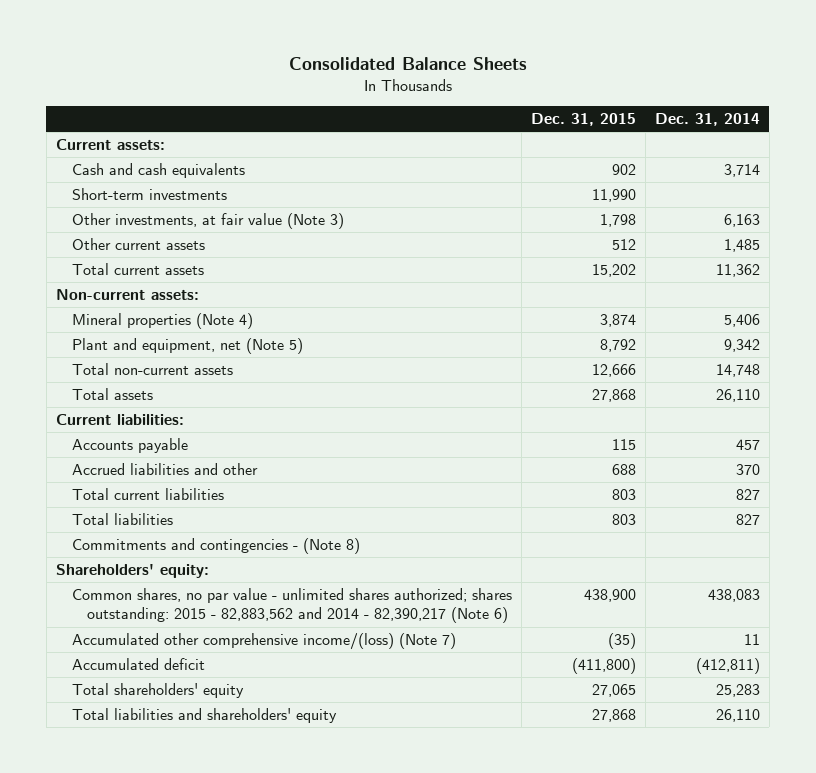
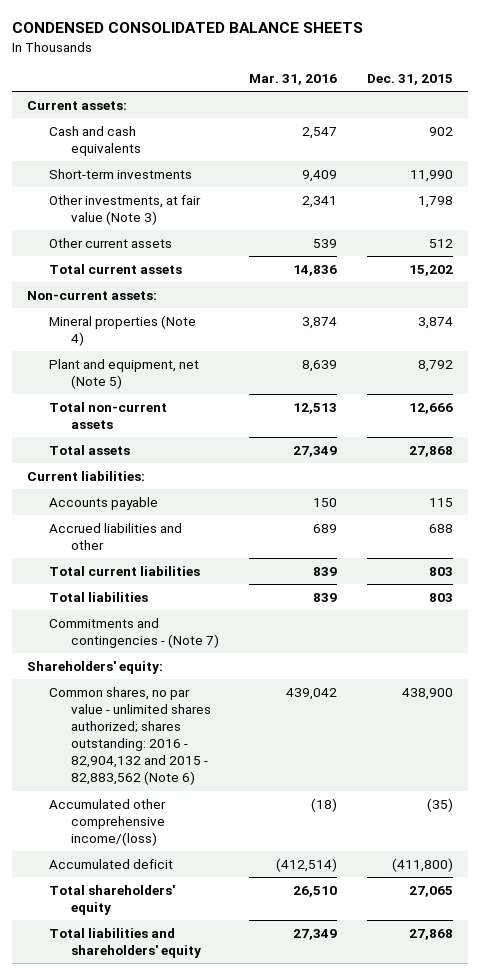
- Consolidated Balance Sheets
+ CONDENSED CONSOLIDATED BALANCE SHEETS
- | Dec. 31, 2015 | Dec. 31, 2014
+ | Mar. 31, 2016 | Dec. 31, 2015
- Commitments and contingencies - (Note 8)
+ Commitments and contingencies - (Note 7)
- Common shares, no par value - unlimited shares authorized; shares outstanding: 2015 - 82,883,562 and 2014 - 82,390,217 (Note 6) | 438,900 | 438,083
- Accumulated other comprehensive income/(loss) (Note 7) | (35) | 11
+ Common shares, no par value - unlimited shares authorized; shares outstanding: 2016 - 82,904,132 and 2015 - 82,883,562 (Note 6) | 439,042 | 438,900
+ Accumulated other comprehensive income/(loss) | (18) | (35)

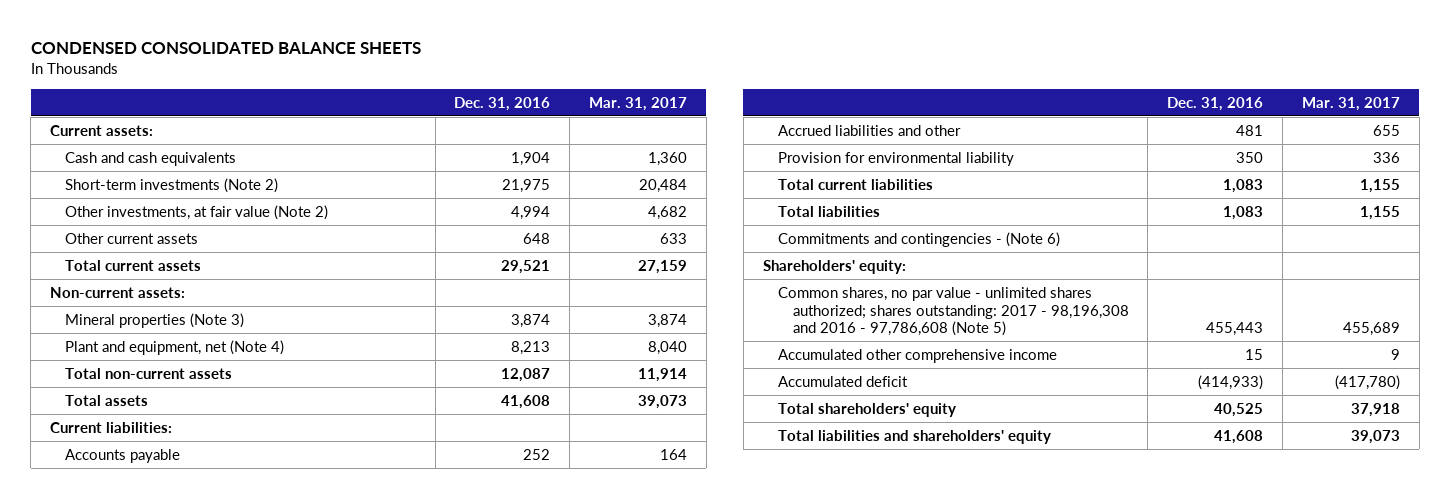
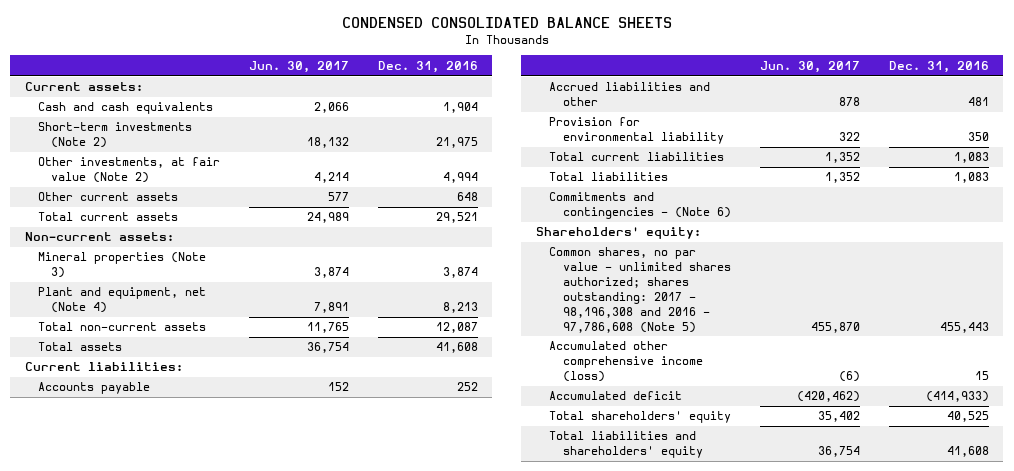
- | Dec. 31, 2016 | Mar. 31, 2017
+ | Jun. 30, 2017 | Dec. 31, 2016
- Accumulated other comprehensive income | 15 | 9
+ Accumulated other comprehensive income (loss) | (6) | 15

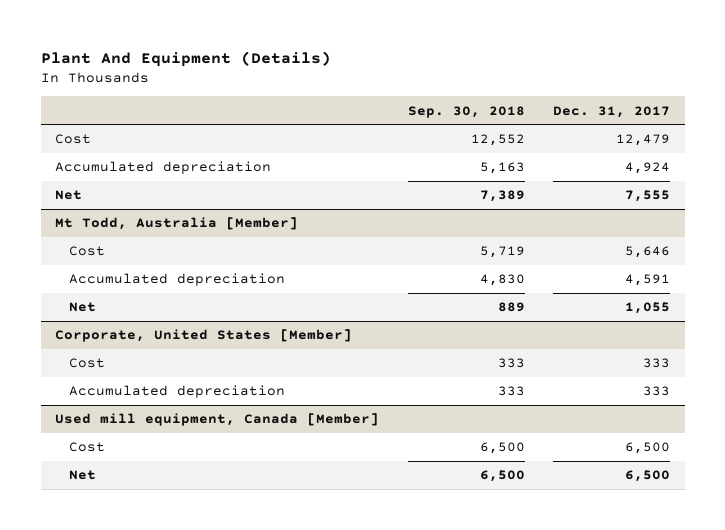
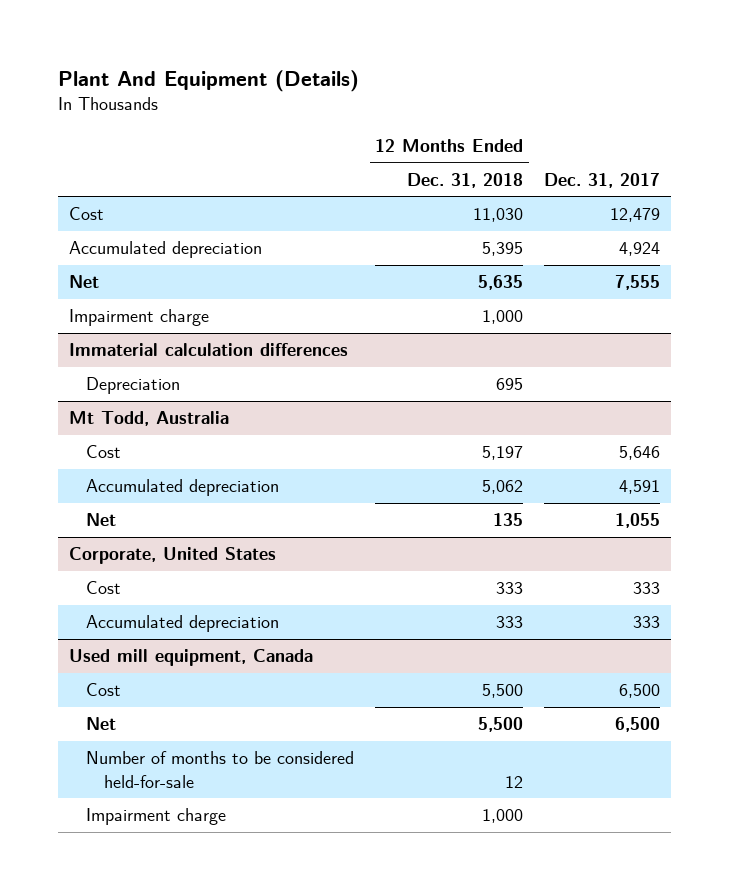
- | Sep. 30, 2018 | Dec. 31, 2017
+ | 12 Months Ended Dec. 31, 2018 | Dec. 31, 2017
- Mt Todd, Australia [Member]
+ Impairment charge | 1,000 |
+ Immaterial calculation differences
+ Depreciation | 695 |
+ Mt Todd, Australia
- Corporate, United States [Member]
+ Corporate, United States
- Used mill equipment, Canada [Member]
+ Used mill equipment, Canada
+ Number of months to be considered held-for-sale | 12 |
+ Impairment charge | 1,000 |

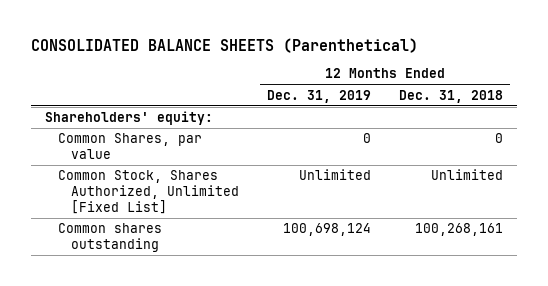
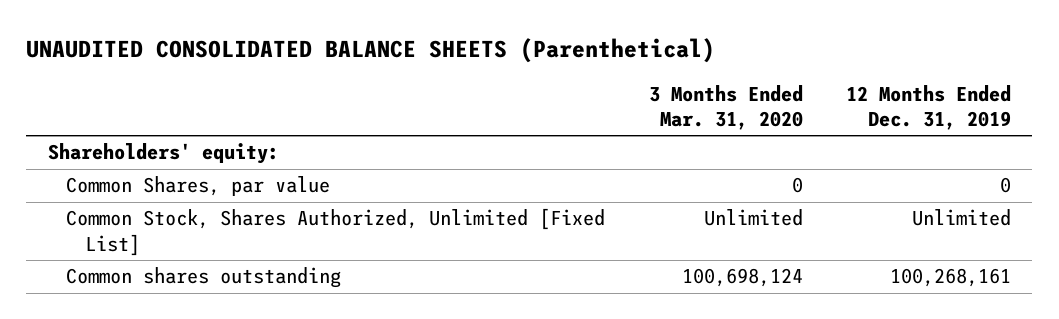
- CONSOLIDATED BALANCE SHEETS (Parenthetical)
+ UNAUDITED CONSOLIDATED BALANCE SHEETS (Parenthetical)
- | 12 Months Ended Dec. 31, 2019 | 12 Months Ended Dec. 31, 2018
+ | 3 Months Ended Mar. 31, 2020 | 12 Months Ended Dec. 31, 2019
- Common shares outstanding | 100,698,124 | 100,268,161
+ Common shares outstanding | 100,698,124 | 100,268,161

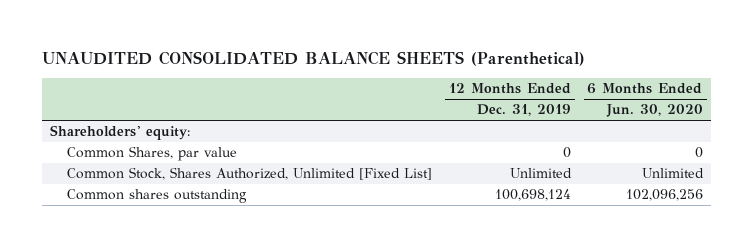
- | 3 Months Ended Mar. 31, 2020 | 12 Months Ended Dec. 31, 2019
+ | 12 Months Ended Dec. 31, 2019 | 6 Months Ended Jun. 30, 2020
- Common shares outstanding | 100,698,124 | 100,268,161
+ Common shares outstanding | 100,698,124 | 102,096,256

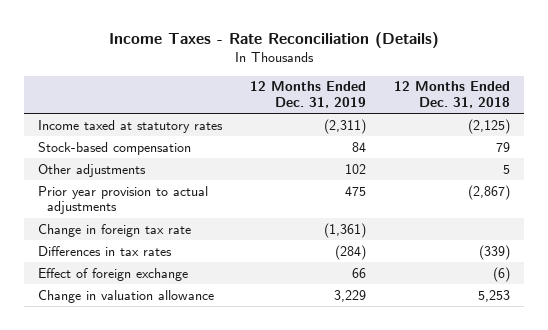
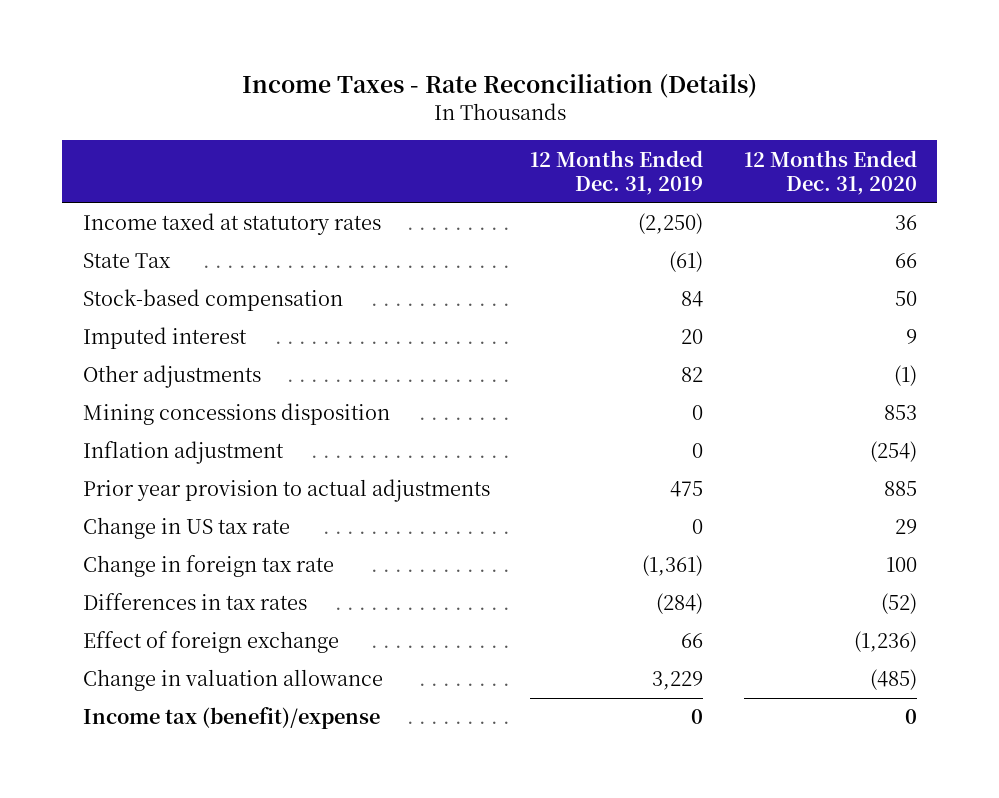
- | 12 Months Ended Dec. 31, 2019 | 12 Months Ended Dec. 31, 2018
+ | 12 Months Ended Dec. 31, 2019 | 12 Months Ended Dec. 31, 2020
- Income taxed at statutory rates | (2,311) | (2,125)
+ Income taxed at statutory rates | (2,250) | 36
+ State Tax | (61) | 66
- Other adjustments | 102 | 5
+ Imputed interest | 20 | 9
+ Other adjustments | 82 | (1)
+ Mining concessions disposition | 0 | 853
+ Inflation adjustment | 0 | (254)
+ Change in US tax rate | 0 | 29
+ Income tax (benefit)/expense | 0 | 0

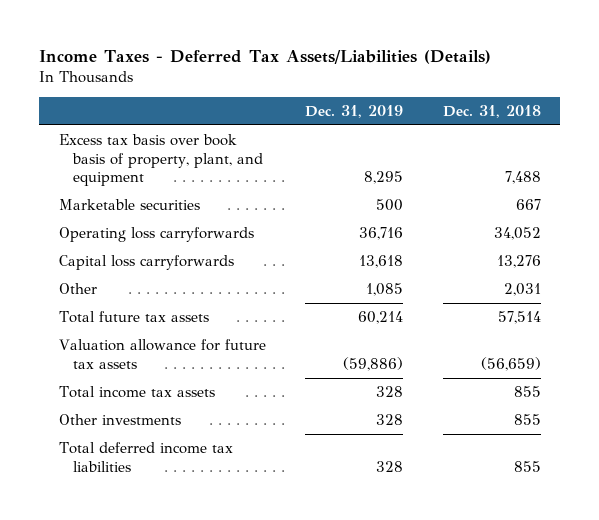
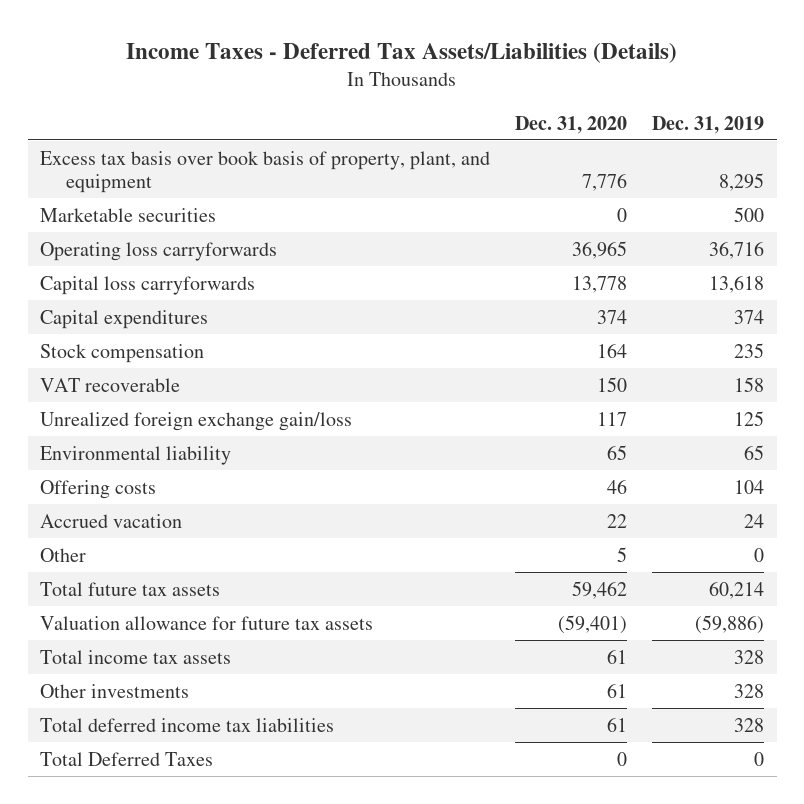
- | Dec. 31, 2019 | Dec. 31, 2018
+ | Dec. 31, 2020 | Dec. 31, 2019
- Other | 1,085 | 2,031
+ Capital expenditures | 374 | 374
+ Stock compensation | 164 | 235
+ VAT recoverable | 150 | 158
+ Unrealized foreign exchange gain/loss | 117 | 125
+ Environmental liability | 65 | 65
+ Offering costs | 46 | 104
+ Accrued vacation | 22 | 24
+ Other | 5 | 0
+ Total Deferred Taxes | 0 | 0

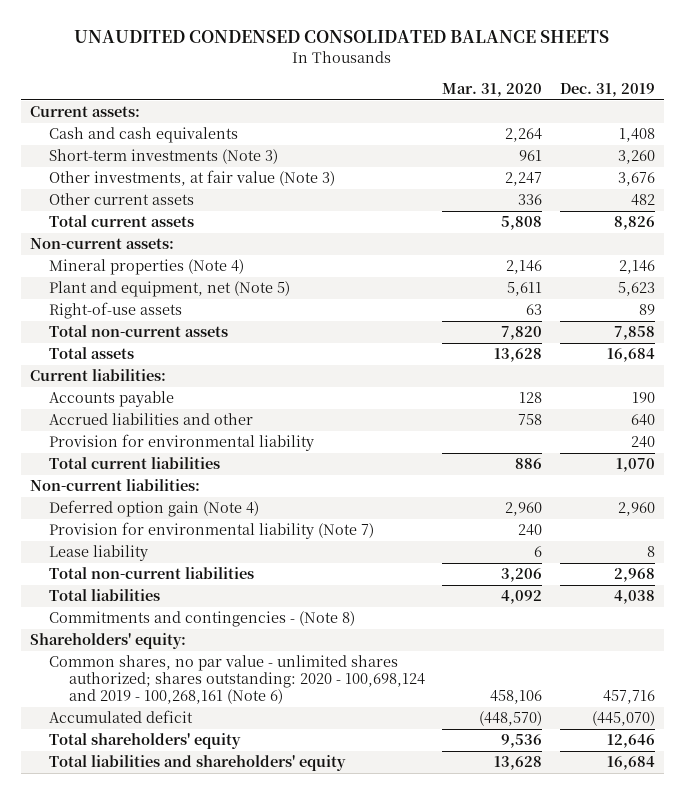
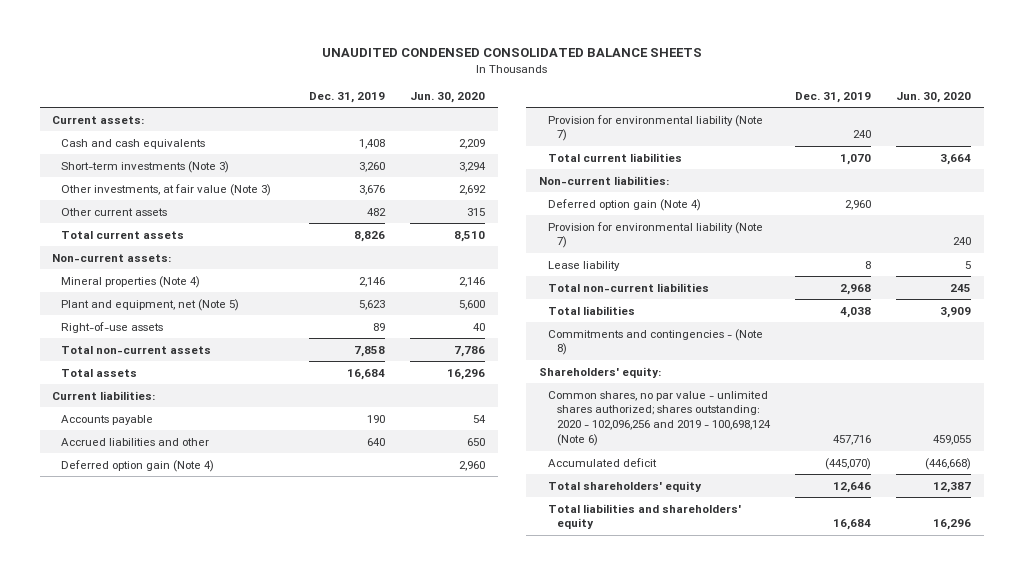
- | Mar. 31, 2020 | Dec. 31, 2019
+ | Dec. 31, 2019 | Jun. 30, 2020
- Provision for environmental liability | | 240
+ Deferred option gain (Note 4) | | 2,960
+ Provision for environmental liability (Note 7) | 240 |
- Common shares, no par value - unlimited shares authorized; shares outstanding: 2020 - 100,698,124 and 2019 - 100,268,161 (Note 6) | 458,106 | 457,716
+ Common shares, no par value - unlimited shares authorized; shares outstanding: 2020 - 102,096,256 and 2019 - 100,698,124 (Note 6) | 457,716 | 459,055

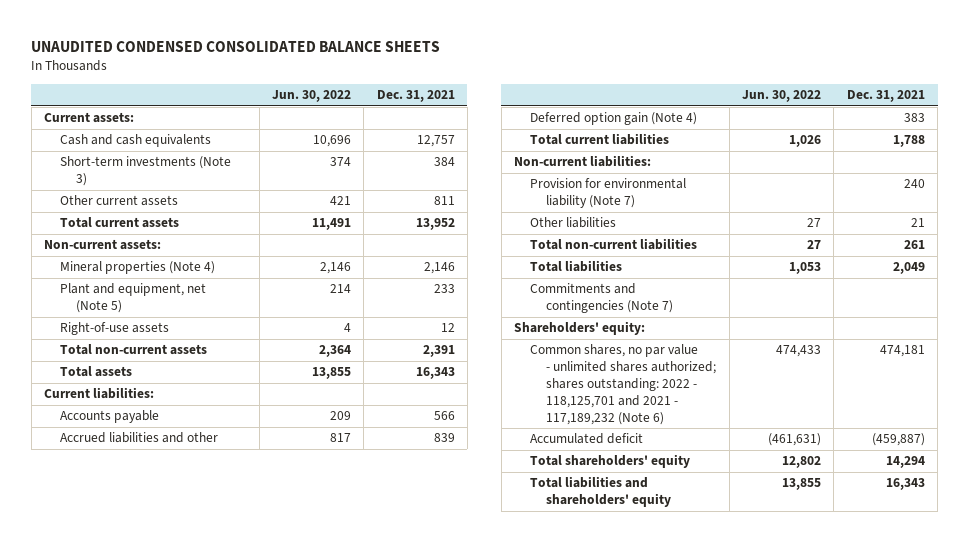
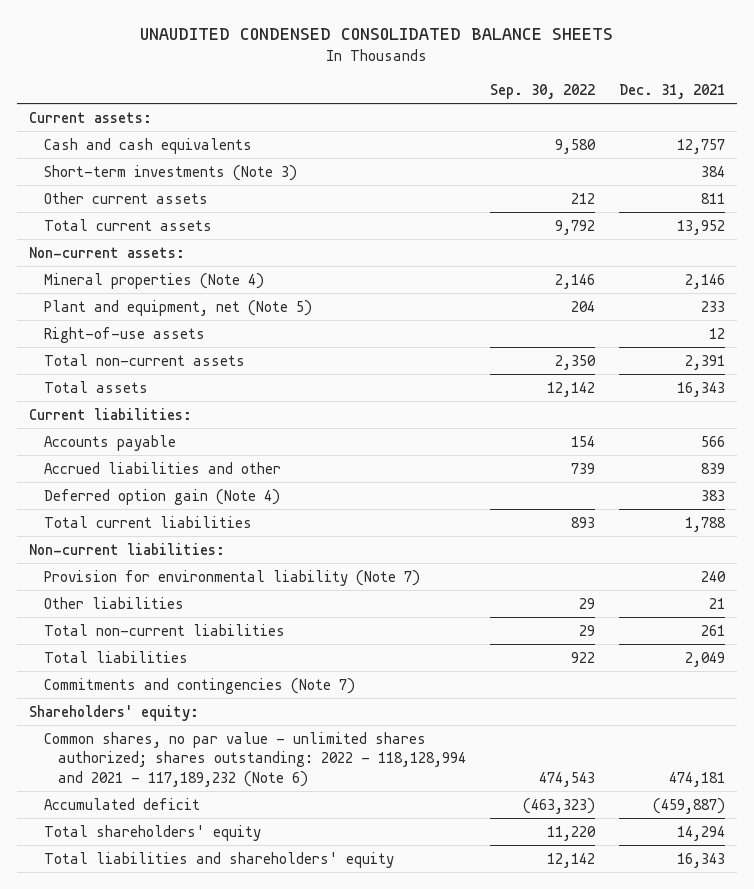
- | Jun. 30, 2022 | Dec. 31, 2021
+ | Sep. 30, 2022 | Dec. 31, 2021
- Common shares, no par value - unlimited shares authorized; shares outstanding: 2022 - 118,125,701 and 2021 - 117,189,232 (Note 6) | 474,433 | 474,181
+ Common shares, no par value - unlimited shares authorized; shares outstanding: 2022 - 118,128,994 and 2021 - 117,189,232 (Note 6) | 474,543 | 474,181

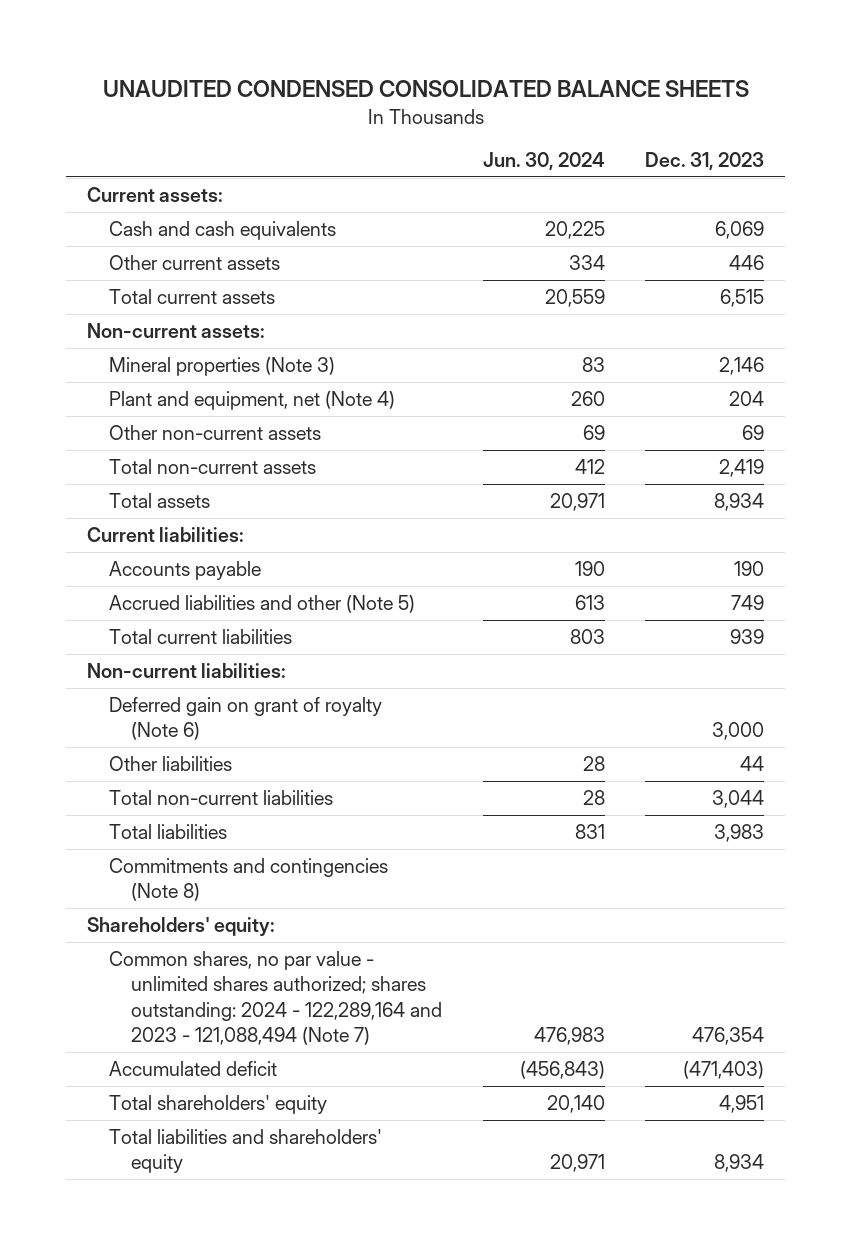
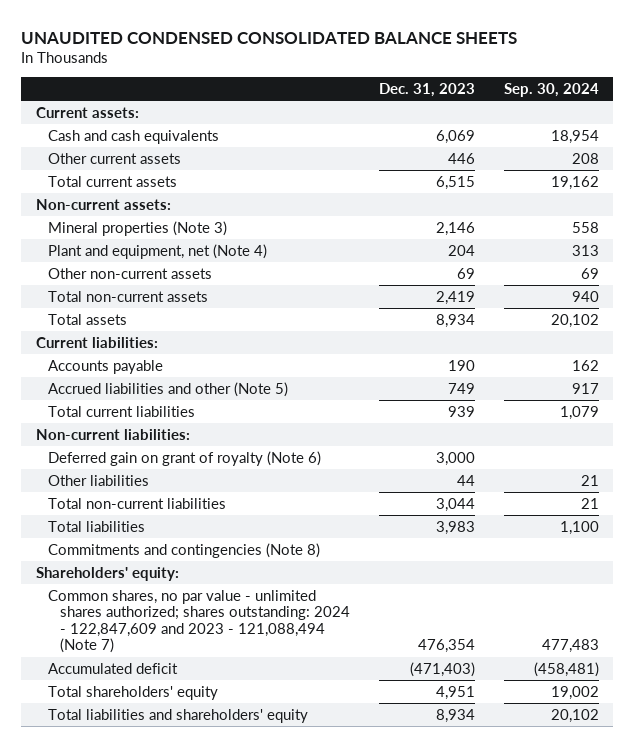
- | Jun. 30, 2024 | Dec. 31, 2023
+ | Dec. 31, 2023 | Sep. 30, 2024
- Common shares, no par value - unlimited shares authorized; shares outstanding: 2024 - 122,289,164 and 2023 - 121,088,494 (Note 7) | 476,983 | 476,354
+ Common shares, no par value - unlimited shares authorized; shares outstanding: 2024 - 122,847,609 and 2023 - 121,088,494 (Note 7) | 476,354 | 477,483

